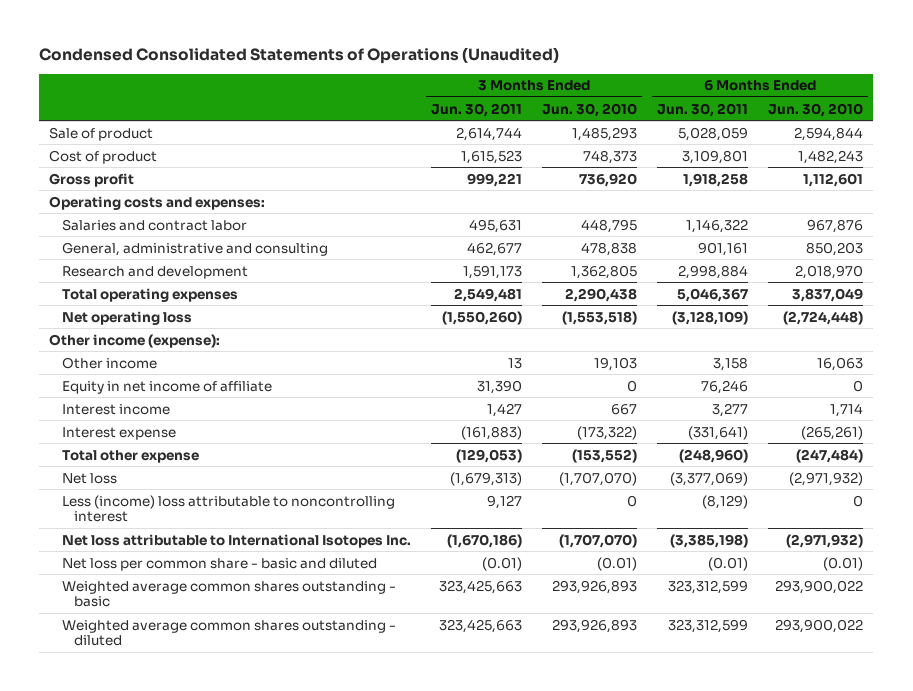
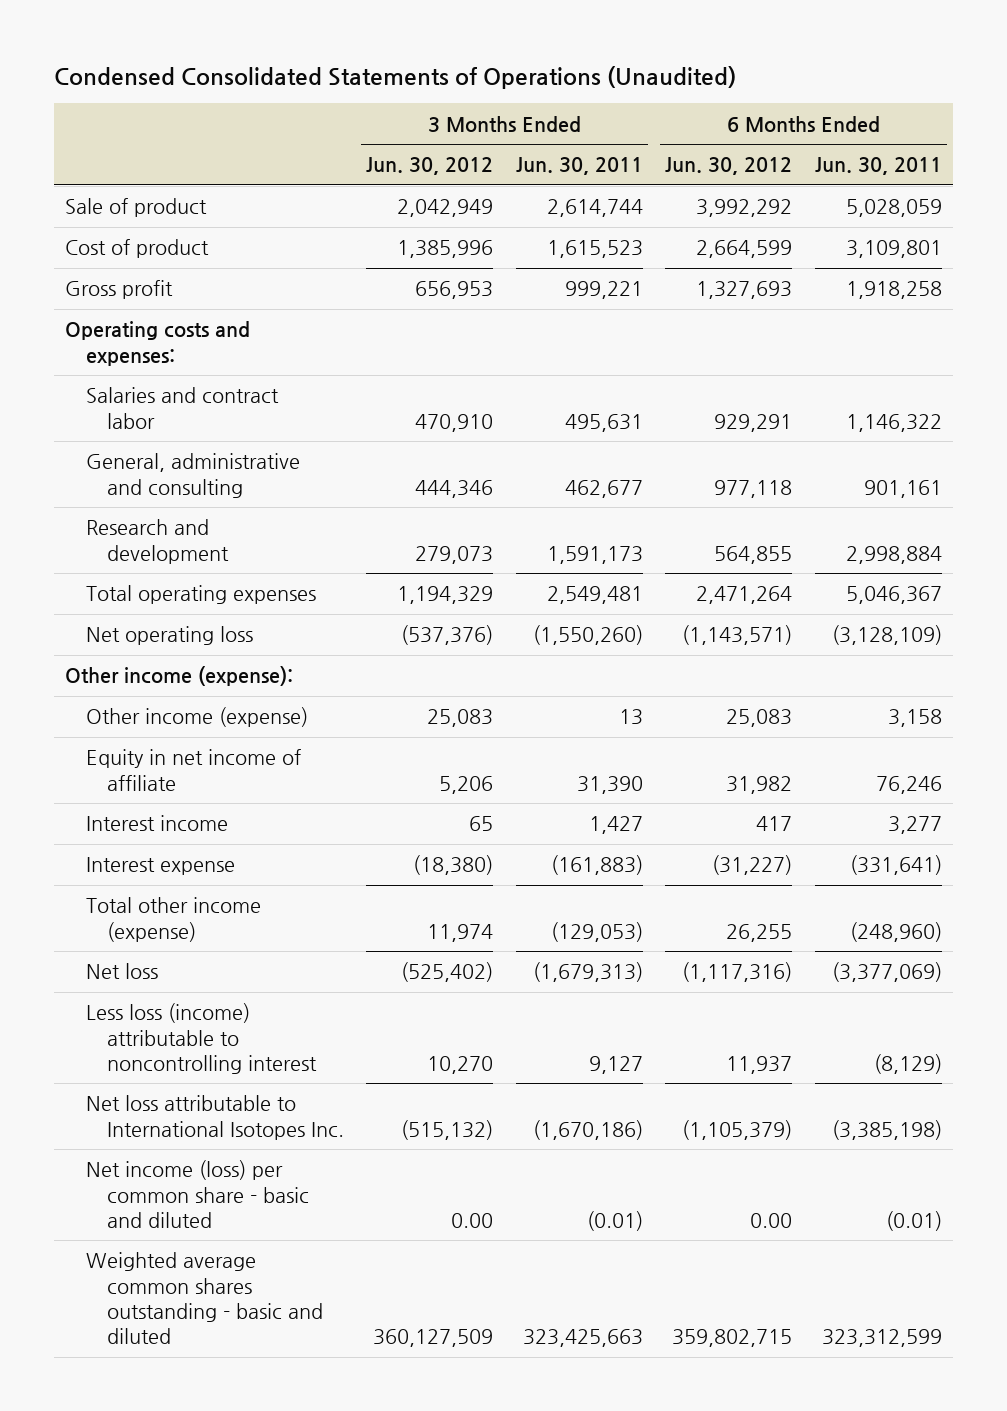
- | 3 Months Ended Jun. 30, 2011 | 3 Months Ended Jun. 30, 2010 | 6 Months Ended Jun. 30, 2011 | 6 Months Ended Jun. 30, 2010
+ | 3 Months Ended Jun. 30, 2012 | 3 Months Ended Jun. 30, 2011 | 6 Months Ended Jun. 30, 2012 | 6 Months Ended Jun. 30, 2011
- Other income | 13 | 19,103 | 3,158 | 16,063
+ Other income (expense) | 25,083 | 13 | 25,083 | 3,158
- Total other expense | (129,053) | (153,552) | (248,960) | (247,484)
+ Total other income (expense) | 11,974 | (129,053) | 26,255 | (248,960)
- Less (income) loss attributable to noncontrolling interest | 9,127 | 0 | (8,129) | 0
+ Less loss (income) attributable to noncontrolling interest | 10,270 | 9,127 | 11,937 | (8,129)
- Net loss per common share - basic and diluted | (0.01) | (0.01) | (0.01) | (0.01)
- Weighted average common shares outstanding - basic | 323,425,663 | 293,926,893 | 323,312,599 | 293,900,022
- Weighted average common shares outstanding - diluted | 323,425,663 | 293,926,893 | 323,312,599 | 293,900,022
+ Net income (loss) per common share - basic and diluted | 0.00 | (0.01) | 0.00 | (0.01)
+ Weighted average common shares outstanding - basic and diluted | 360,127,509 | 323,425,663 | 359,802,715 | 323,312,599

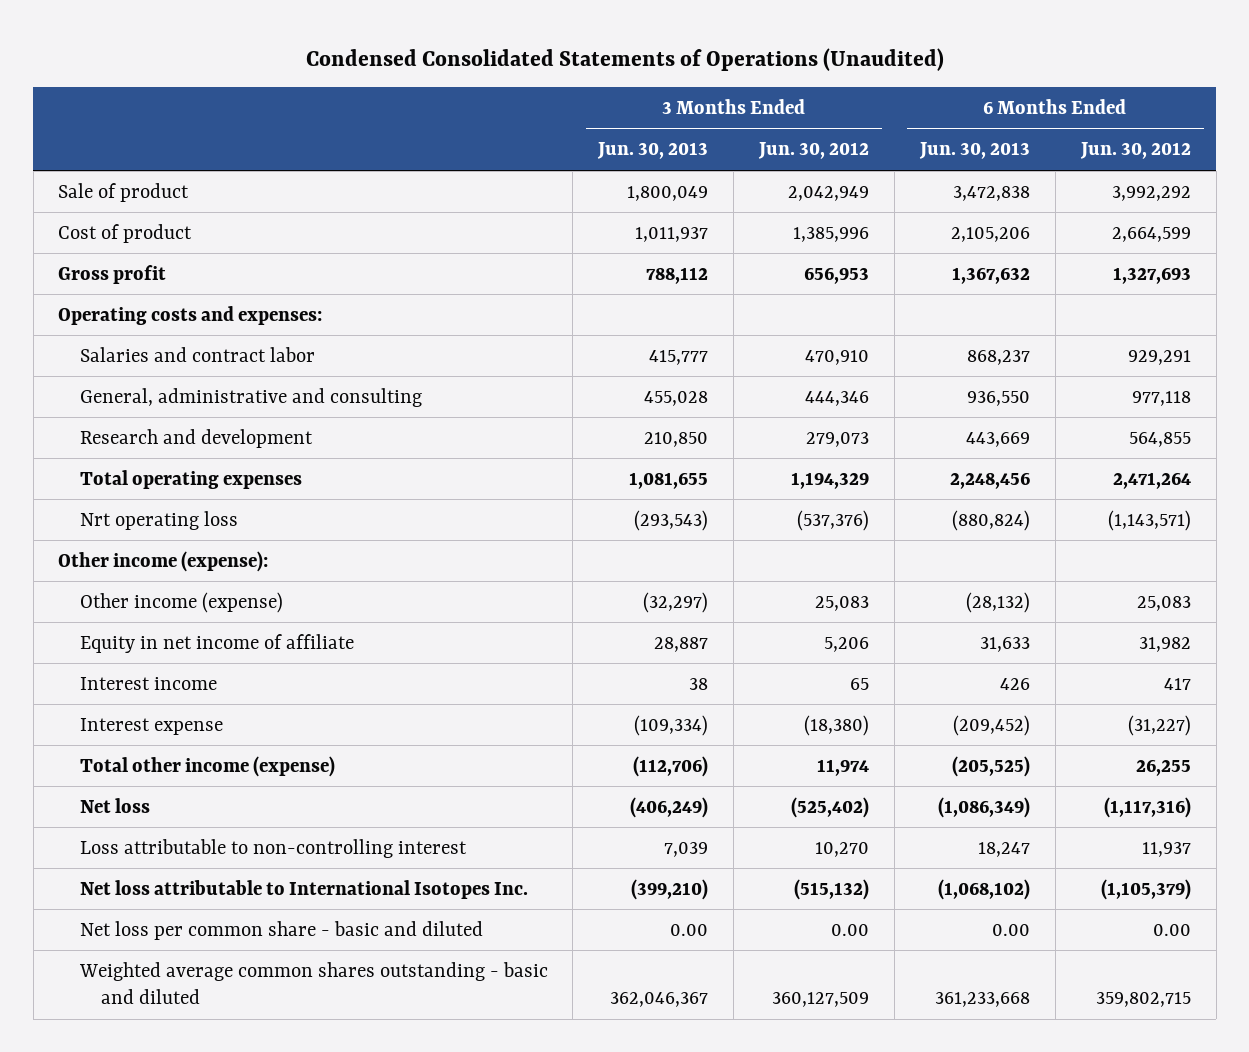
- | 3 Months Ended Jun. 30, 2012 | 3 Months Ended Jun. 30, 2011 | 6 Months Ended Jun. 30, 2012 | 6 Months Ended Jun. 30, 2011
+ | 3 Months Ended Jun. 30, 2013 | 3 Months Ended Jun. 30, 2012 | 6 Months Ended Jun. 30, 2013 | 6 Months Ended Jun. 30, 2012
- Net operating loss | (537,376) | (1,550,260) | (1,143,571) | (3,128,109)
+ Nrt operating loss | (293,543) | (537,376) | (880,824) | (1,143,571)
- Less loss (income) attributable to noncontrolling interest | 10,270 | 9,127 | 11,937 | (8,129)
+ Loss attributable to non-controlling interest | 7,039 | 10,270 | 18,247 | 11,937
- Net income (loss) per common share - basic and diluted | 0.00 | (0.01) | 0.00 | (0.01)
+ Net loss per common share - basic and diluted | 0.00 | 0.00 | 0.00 | 0.00

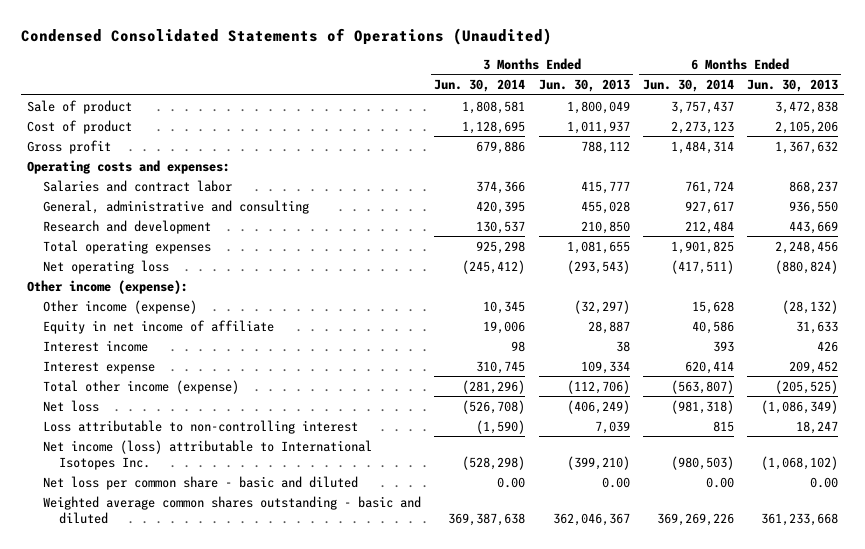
- | 3 Months Ended Jun. 30, 2013 | 3 Months Ended Jun. 30, 2012 | 6 Months Ended Jun. 30, 2013 | 6 Months Ended Jun. 30, 2012
+ | 3 Months Ended Jun. 30, 2014 | 3 Months Ended Jun. 30, 2013 | 6 Months Ended Jun. 30, 2014 | 6 Months Ended Jun. 30, 2013
- Nrt operating loss | (293,543) | (537,376) | (880,824) | (1,143,571)
+ Net operating loss | (245,412) | (293,543) | (417,511) | (880,824)
- Interest expense | (109,334) | (18,380) | (209,452) | (31,227)
+ Interest expense | 310,745 | 109,334 | 620,414 | 209,452
- Net loss attributable to International Isotopes Inc. | (399,210) | (515,132) | (1,068,102) | (1,105,379)
+ Net income (loss) attributable to International Isotopes Inc. | (528,298) | (399,210) | (980,503) | (1,068,102)

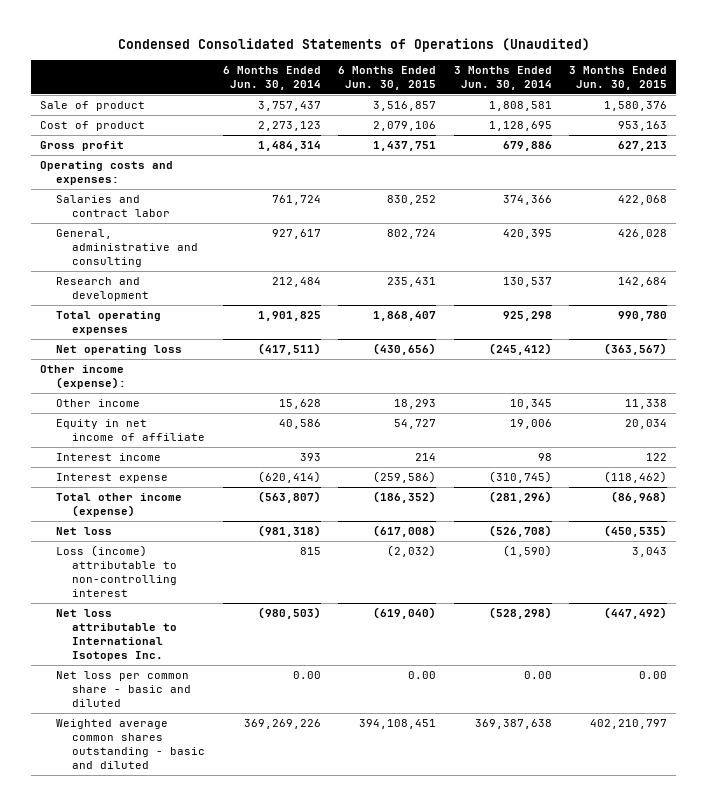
- | 3 Months Ended Jun. 30, 2014 | 3 Months Ended Jun. 30, 2013 | 6 Months Ended Jun. 30, 2014 | 6 Months Ended Jun. 30, 2013
+ | 6 Months Ended Jun. 30, 2014 | 6 Months Ended Jun. 30, 2015 | 3 Months Ended Jun. 30, 2014 | 3 Months Ended Jun. 30, 2015
- Other income (expense) | 10,345 | (32,297) | 15,628 | (28,132)
+ Other income | 15,628 | 18,293 | 10,345 | 11,338
- Interest expense | 310,745 | 109,334 | 620,414 | 209,452
+ Interest expense | (620,414) | (259,586) | (310,745) | (118,462)
- Loss attributable to non-controlling interest | (1,590) | 7,039 | 815 | 18,247
- Net income (loss) attributable to International Isotopes Inc. | (528,298) | (399,210) | (980,503) | (1,068,102)
+ Loss (income) attributable to non-controlling interest | 815 | (2,032) | (1,590) | 3,043
+ Net loss attributable to International Isotopes Inc. | (980,503) | (619,040) | (528,298) | (447,492)

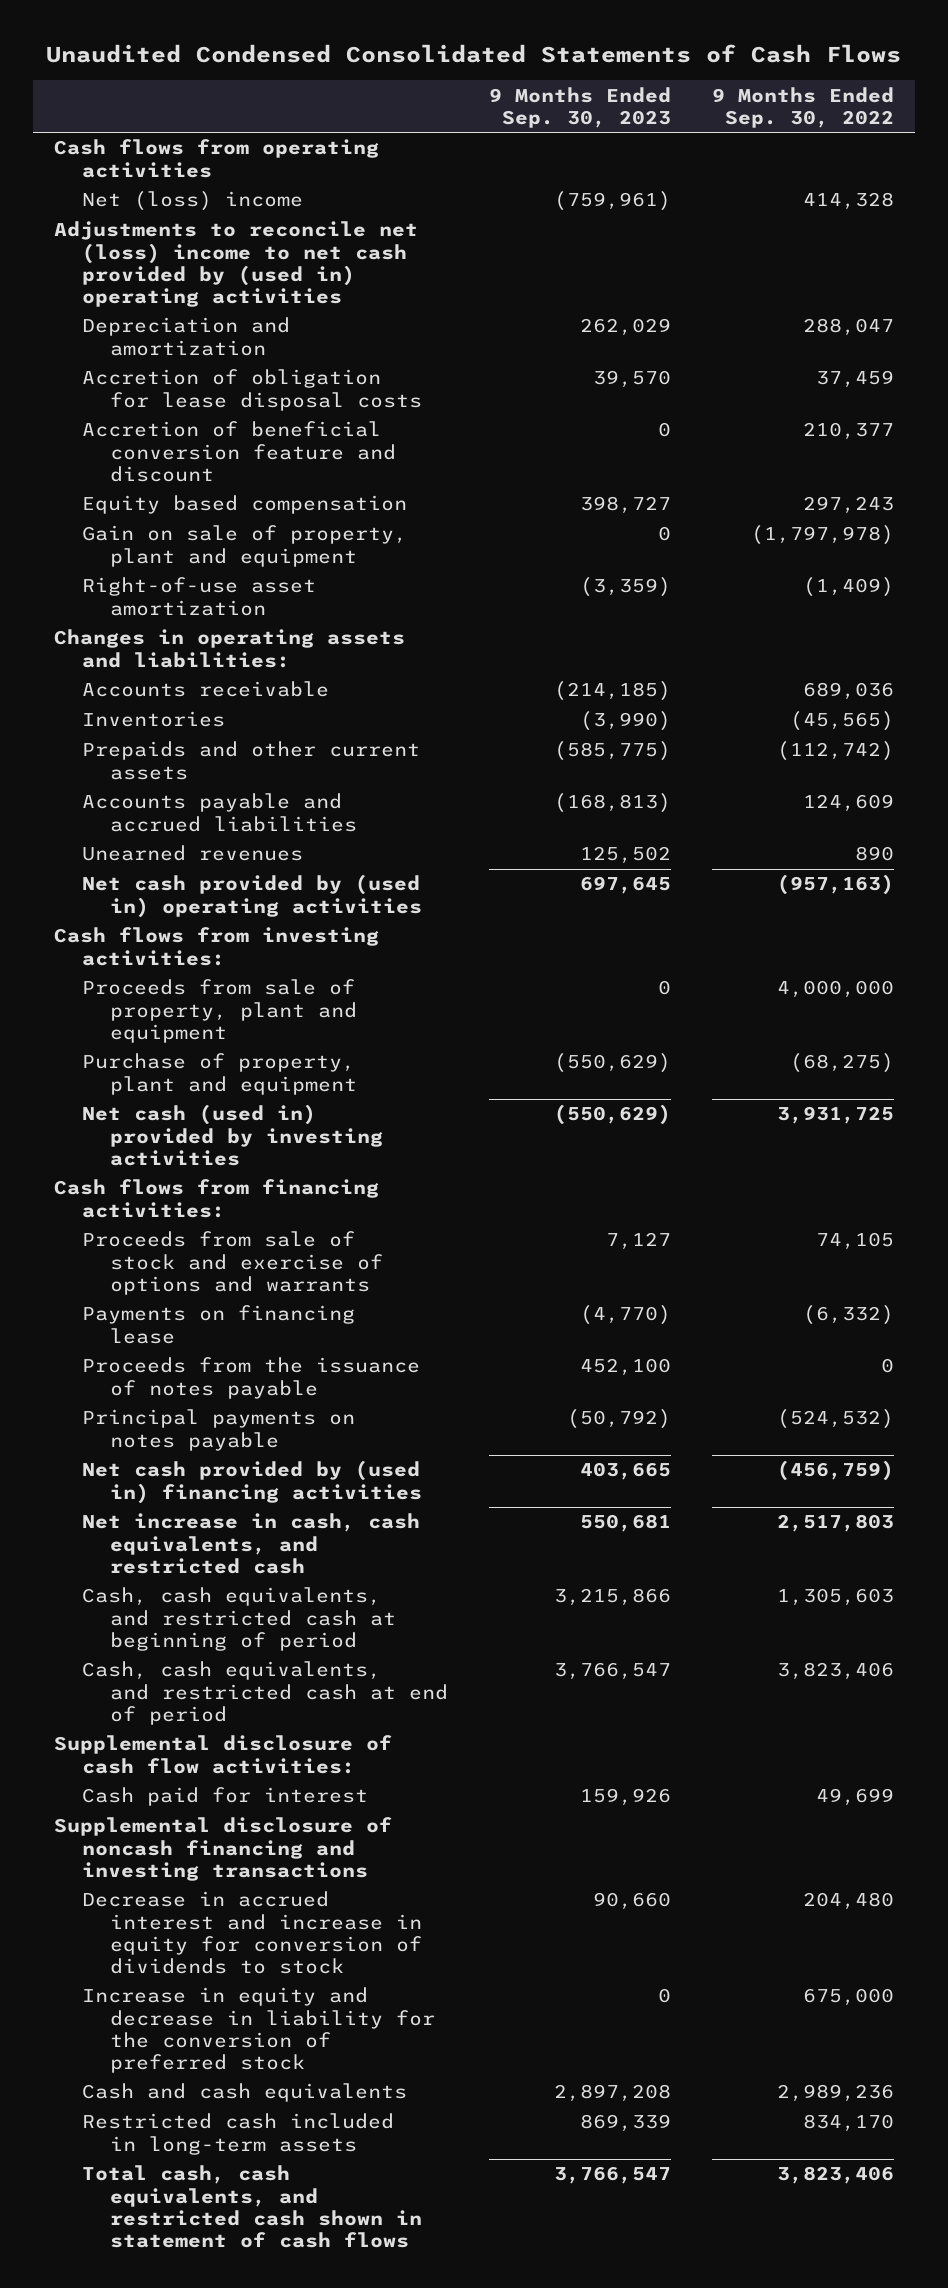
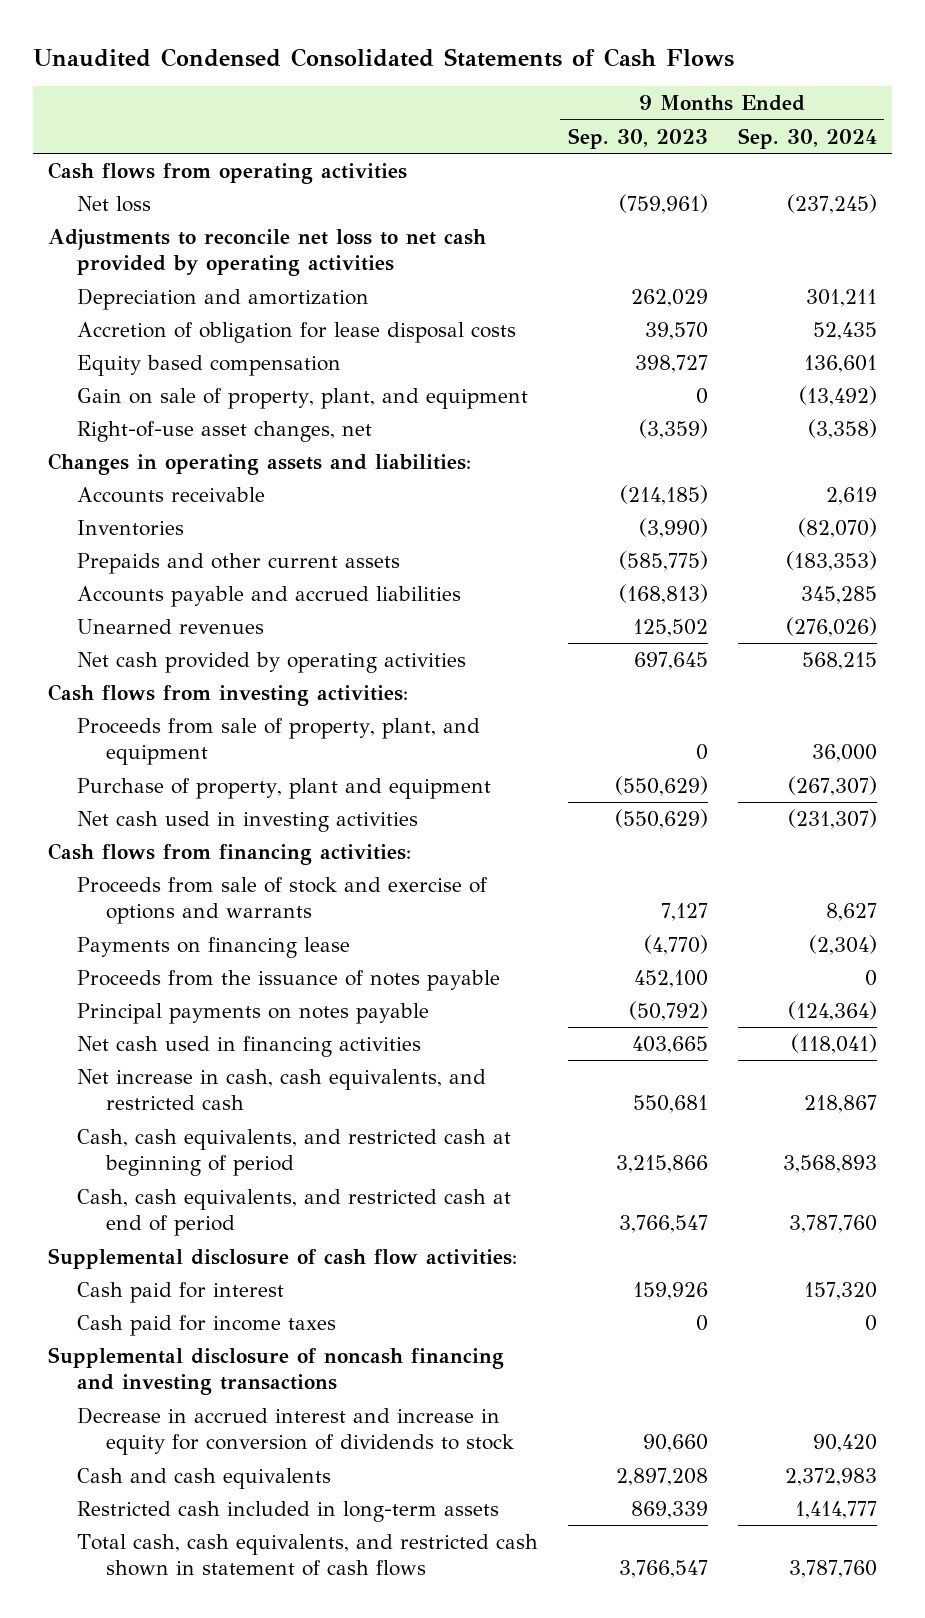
- | 9 Months Ended Sep. 30, 2023 | 9 Months Ended Sep. 30, 2022
+ | 9 Months Ended Sep. 30, 2023 | 9 Months Ended Sep. 30, 2024
- Net (loss) income | (759,961) | 414,328
- Adjustments to reconcile net (loss) income to net cash provided by (used in) operating activities
+ Net loss | (759,961) | (237,245)
+ Adjustments to reconcile net loss to net cash provided by operating activities
- Accretion of beneficial conversion feature and discount | 0 | 210,377
- Gain on sale of property, plant and equipment | 0 | (1,797,978)
- Right-of-use asset amortization | (3,359) | (1,409)
+ Gain on sale of property, plant, and equipment | 0 | (13,492)
+ Right-of-use asset changes, net | (3,359) | (3,358)
- Net cash provided by (used in) operating activities | 697,645 | (957,163)
+ Net cash provided by operating activities | 697,645 | 568,215
- Proceeds from sale of property, plant and equipment | 0 | 4,000,000
+ Proceeds from sale of property, plant, and equipment | 0 | 36,000
- Net cash (used in) provided by investing activities | (550,629) | 3,931,725
+ Net cash used in investing activities | (550,629) | (231,307)
- Net cash provided by (used in) financing activities | 403,665 | (456,759)
+ Net cash used in financing activities | 403,665 | (118,041)
+ Cash paid for income taxes | 0 | 0
- Increase in equity and decrease in liability for the conversion of preferred stock | 0 | 675,000

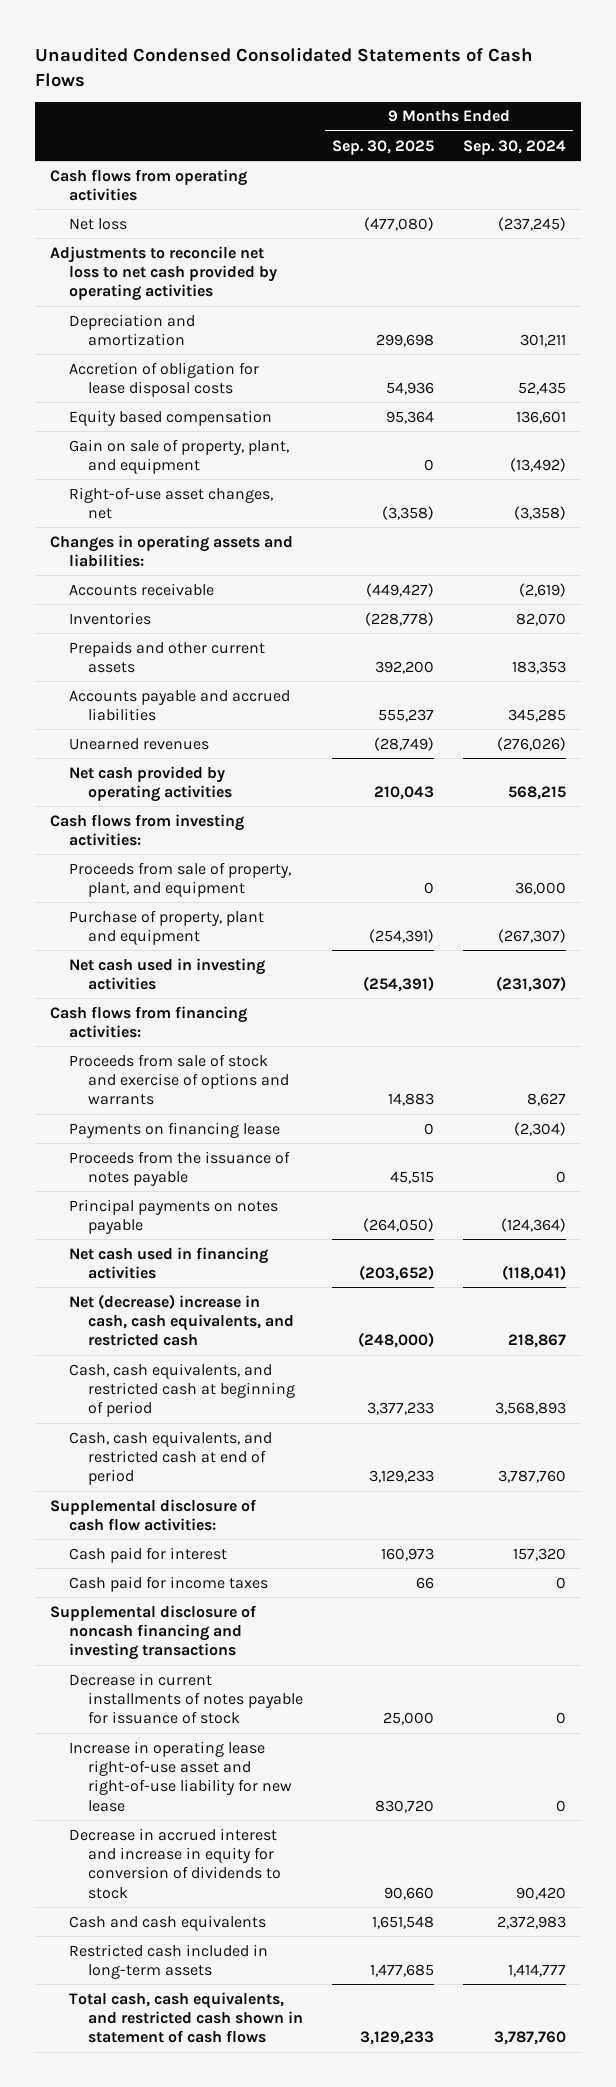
- | 9 Months Ended Sep. 30, 2023 | 9 Months Ended Sep. 30, 2024
+ | 9 Months Ended Sep. 30, 2025 | 9 Months Ended Sep. 30, 2024
- Accounts receivable | (214,185) | 2,619
- Inventories | (3,990) | (82,070)
- Prepaids and other current assets | (585,775) | (183,353)
+ Accounts receivable | (449,427) | (2,619)
+ Inventories | (228,778) | 82,070
+ Prepaids and other current assets | 392,200 | 183,353
- Net increase in cash, cash equivalents, and restricted cash | 550,681 | 218,867
+ Net (decrease) increase in cash, cash equivalents, and restricted cash | (248,000) | 218,867
+ Decrease in current installments of notes payable for issuance of stock | 25,000 | 0
+ Increase in operating lease right-of-use asset and right-of-use liability for new lease | 830,720 | 0

